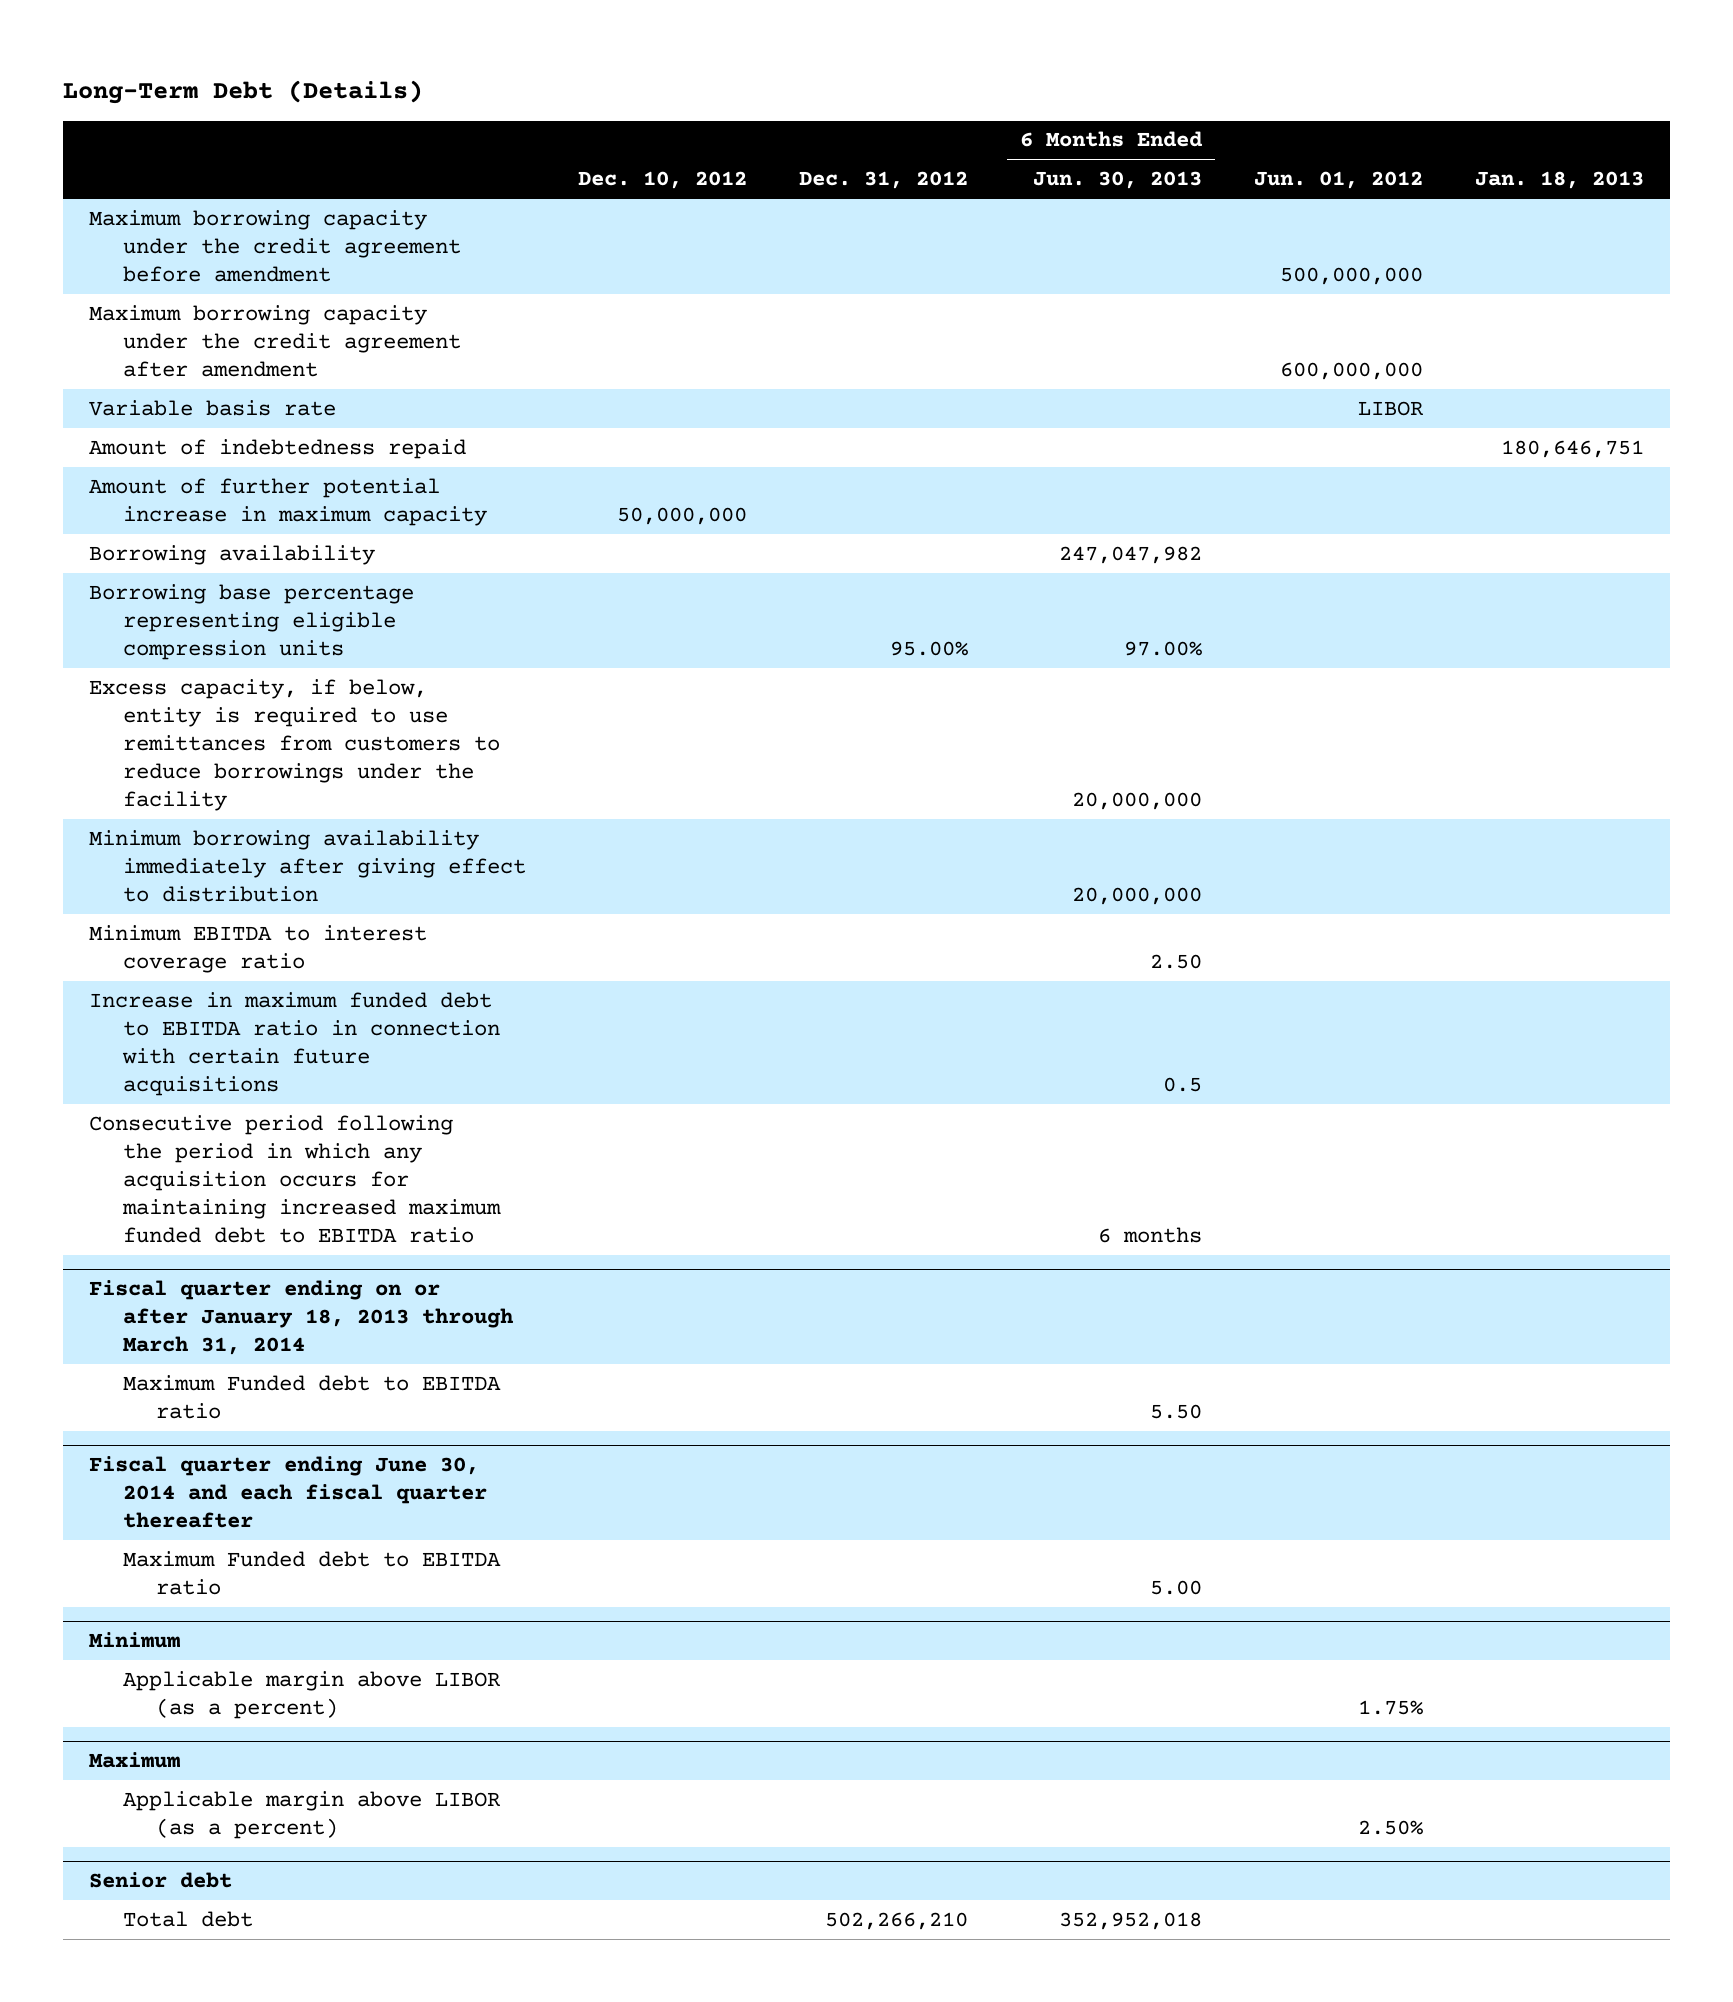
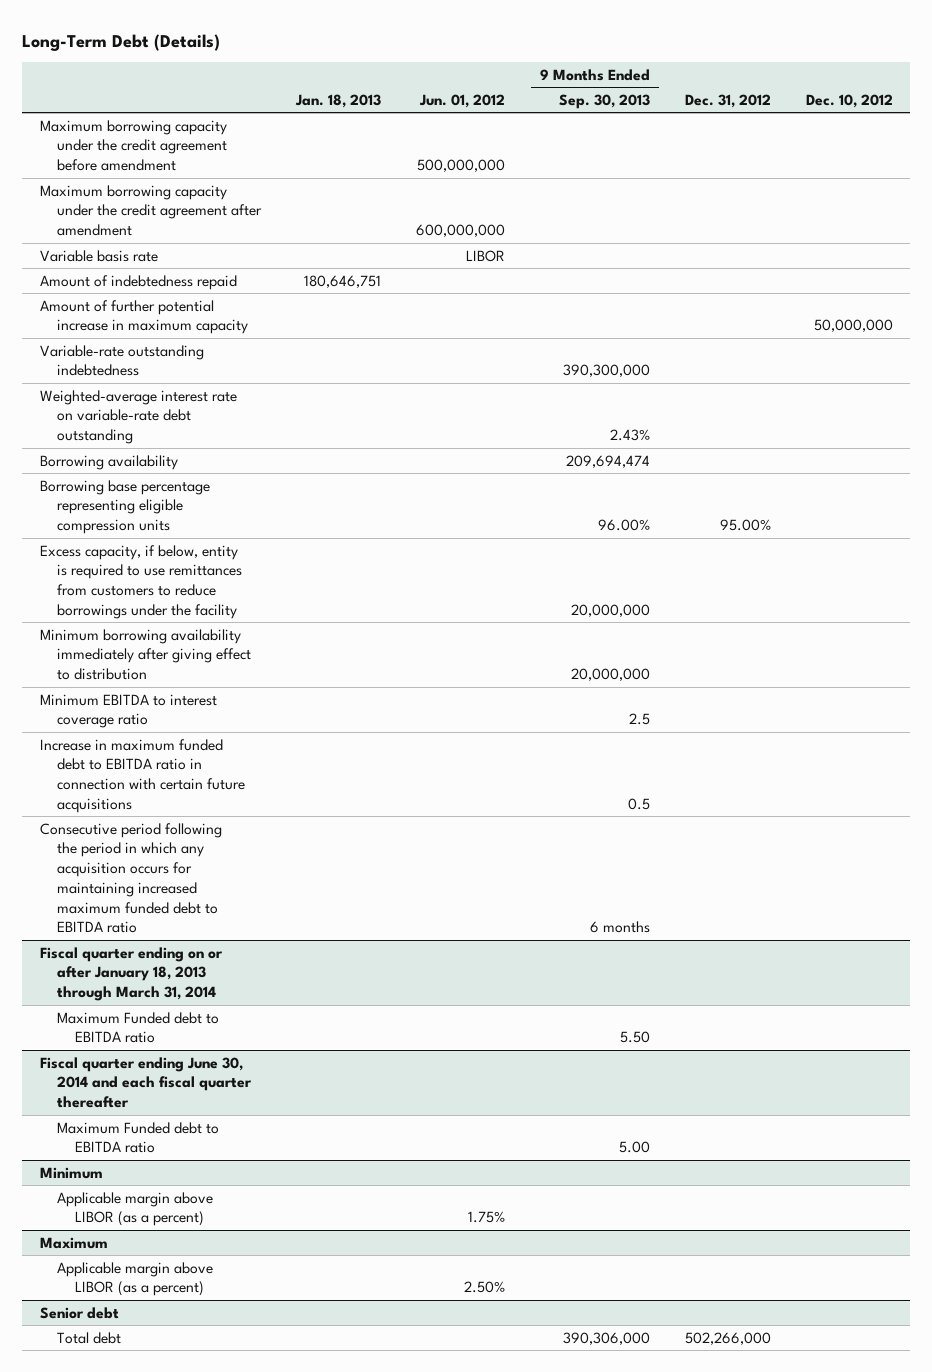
- | Dec. 10, 2012 | Dec. 31, 2012 | 6 Months Ended Jun. 30, 2013 | Jun. 01, 2012 | Jan. 18, 2013
+ | Jan. 18, 2013 | Jun. 01, 2012 | 9 Months Ended Sep. 30, 2013 | Dec. 31, 2012 | Dec. 10, 2012
+ Variable-rate outstanding indebtedness | | | 390,300,000 | |
+ Weighted-average interest rate on variable-rate debt outstanding | | | 2.43% | |
@ Senior debt
- Total debt | | 502,266,210 | 352,952,018 | |
+ Total debt | | | 390,306,000 | 502,266,000 |

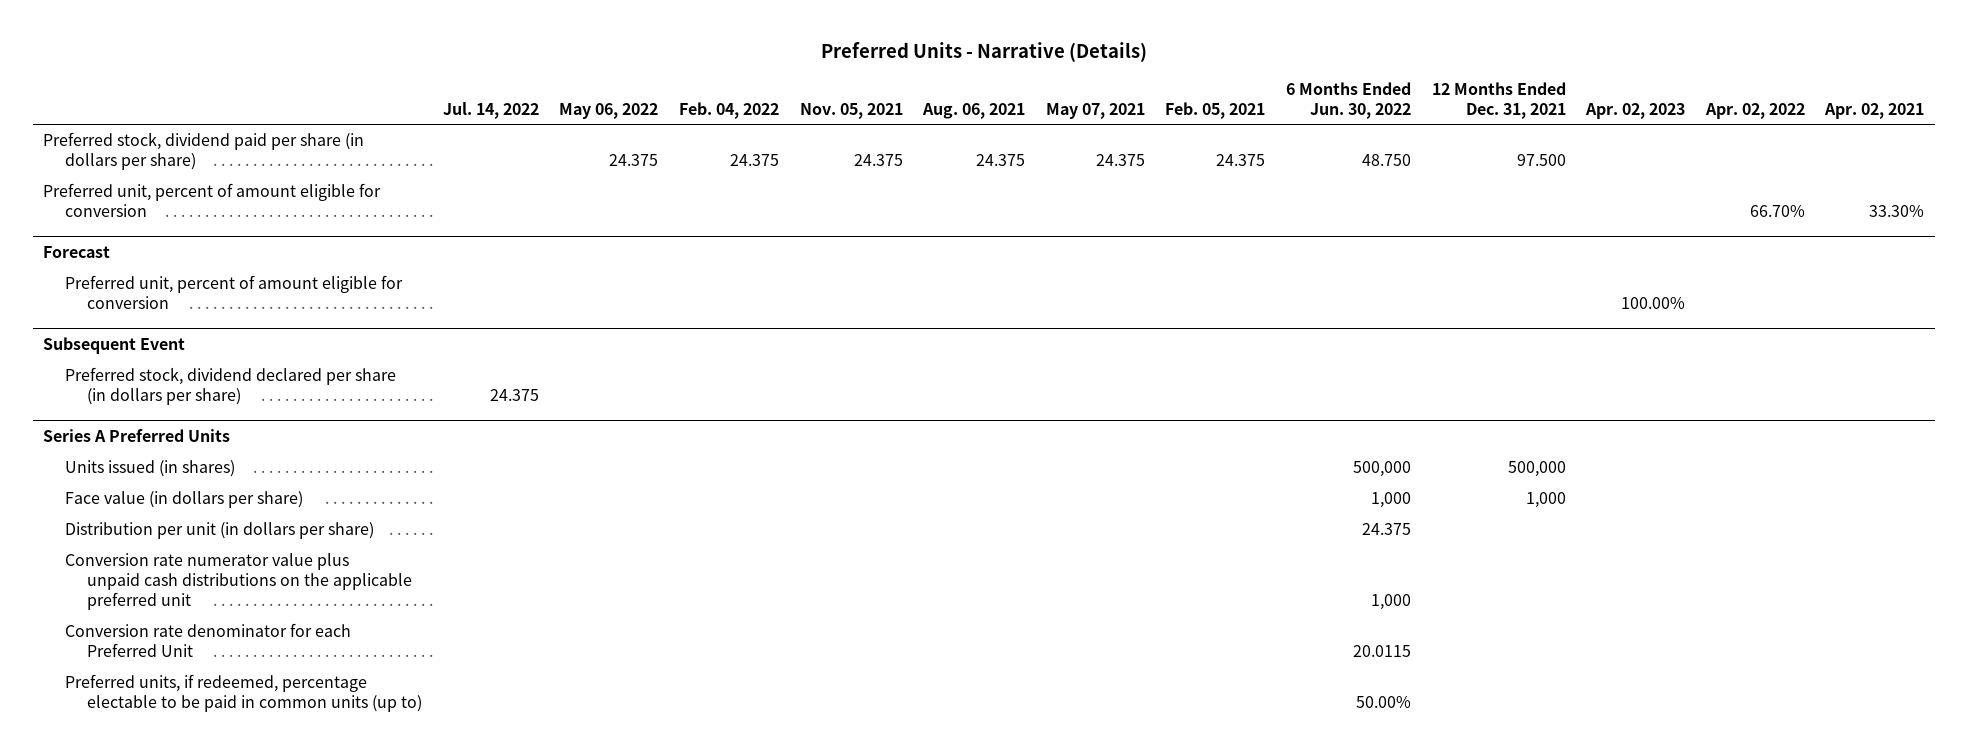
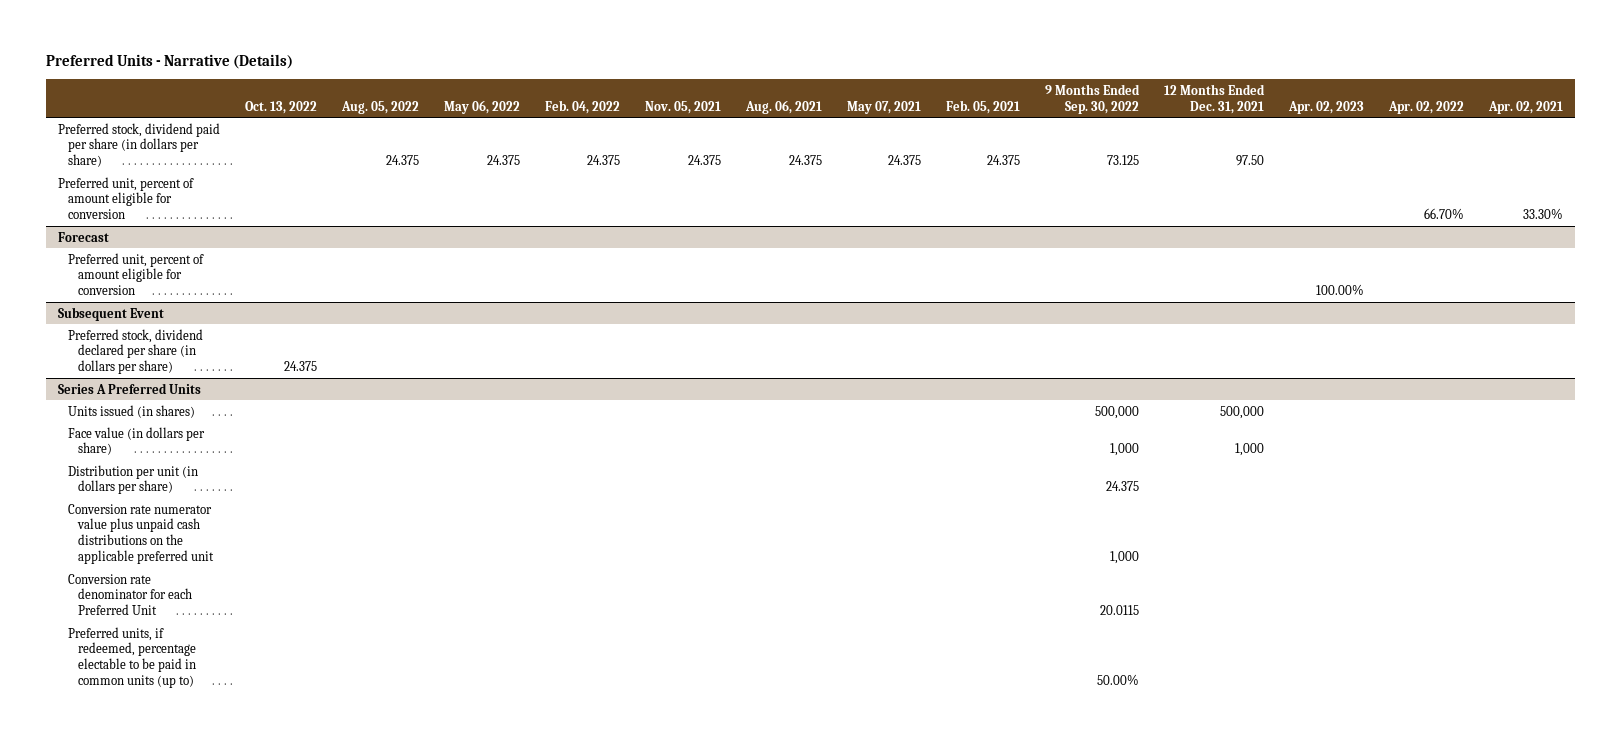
- | Jul. 14, 2022 | May 06, 2022 | Feb. 04, 2022 | Nov. 05, 2021 | Aug. 06, 2021 | May 07, 2021 | Feb. 05, 2021 | 6 Months Ended Jun. 30, 2022 | 12 Months Ended Dec. 31, 2021 | Apr. 02, 2023 | Apr. 02, 2022 | Apr. 02, 2021
+ | Oct. 13, 2022 | Aug. 05, 2022 | May 06, 2022 | Feb. 04, 2022 | Nov. 05, 2021 | Aug. 06, 2021 | May 07, 2021 | Feb. 05, 2021 | 9 Months Ended Sep. 30, 2022 | 12 Months Ended Dec. 31, 2021 | Apr. 02, 2023 | Apr. 02, 2022 | Apr. 02, 2021
- Preferred stock, dividend paid per share (in dollars per share) | | 24.375 | 24.375 | 24.375 | 24.375 | 24.375 | 24.375 | 48.750 | 97.500 | | |
+ Preferred stock, dividend paid per share (in dollars per share) | | 24.375 | 24.375 | 24.375 | 24.375 | 24.375 | 24.375 | 24.375 | 73.125 | 97.50 | | |

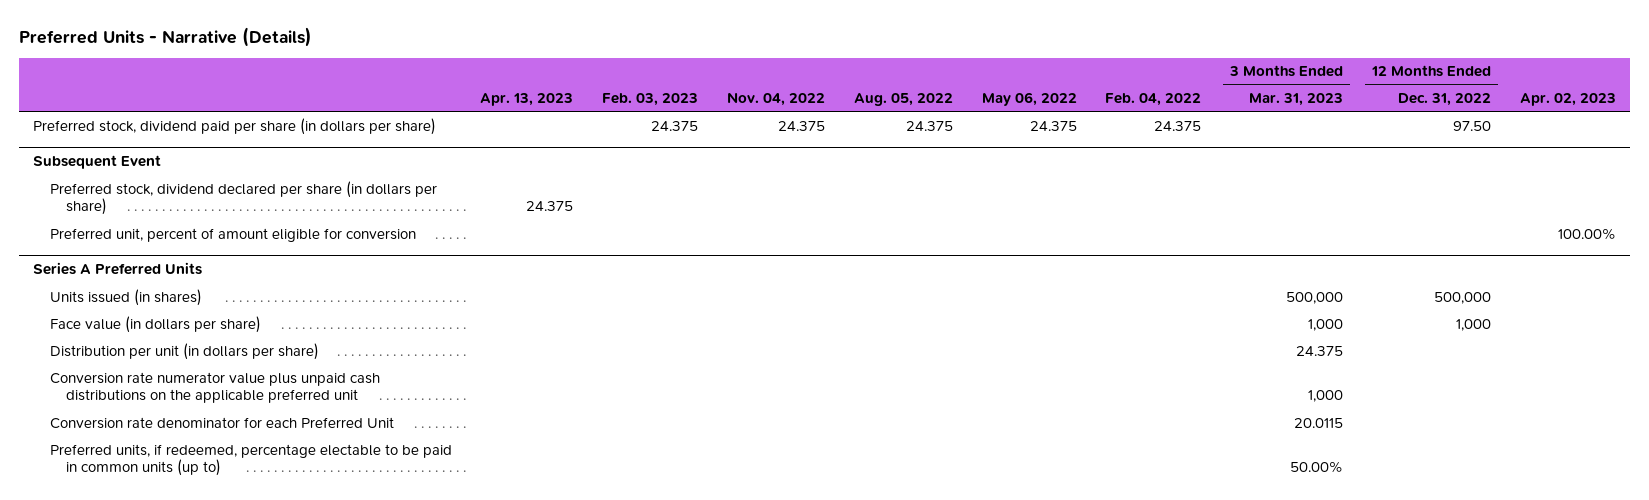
- | Oct. 13, 2022 | Aug. 05, 2022 | May 06, 2022 | Feb. 04, 2022 | Nov. 05, 2021 | Aug. 06, 2021 | May 07, 2021 | Feb. 05, 2021 | 9 Months Ended Sep. 30, 2022 | 12 Months Ended Dec. 31, 2021 | Apr. 02, 2023 | Apr. 02, 2022 | Apr. 02, 2021
+ | Apr. 13, 2023 | Feb. 03, 2023 | Nov. 04, 2022 | Aug. 05, 2022 | May 06, 2022 | Feb. 04, 2022 | 3 Months Ended Mar. 31, 2023 | 12 Months Ended Dec. 31, 2022 | Apr. 02, 2023
- Preferred unit, percent of amount eligible for conversion | | | | | | | | | | | | 66.70% | 33.30%
- Forecast
- Preferred unit, percent of amount eligible for conversion | | | | | | | | | | | 100.00% | |
@ Subsequent Event
+ Preferred unit, percent of amount eligible for conversion | | | | | | | | | 100.00%

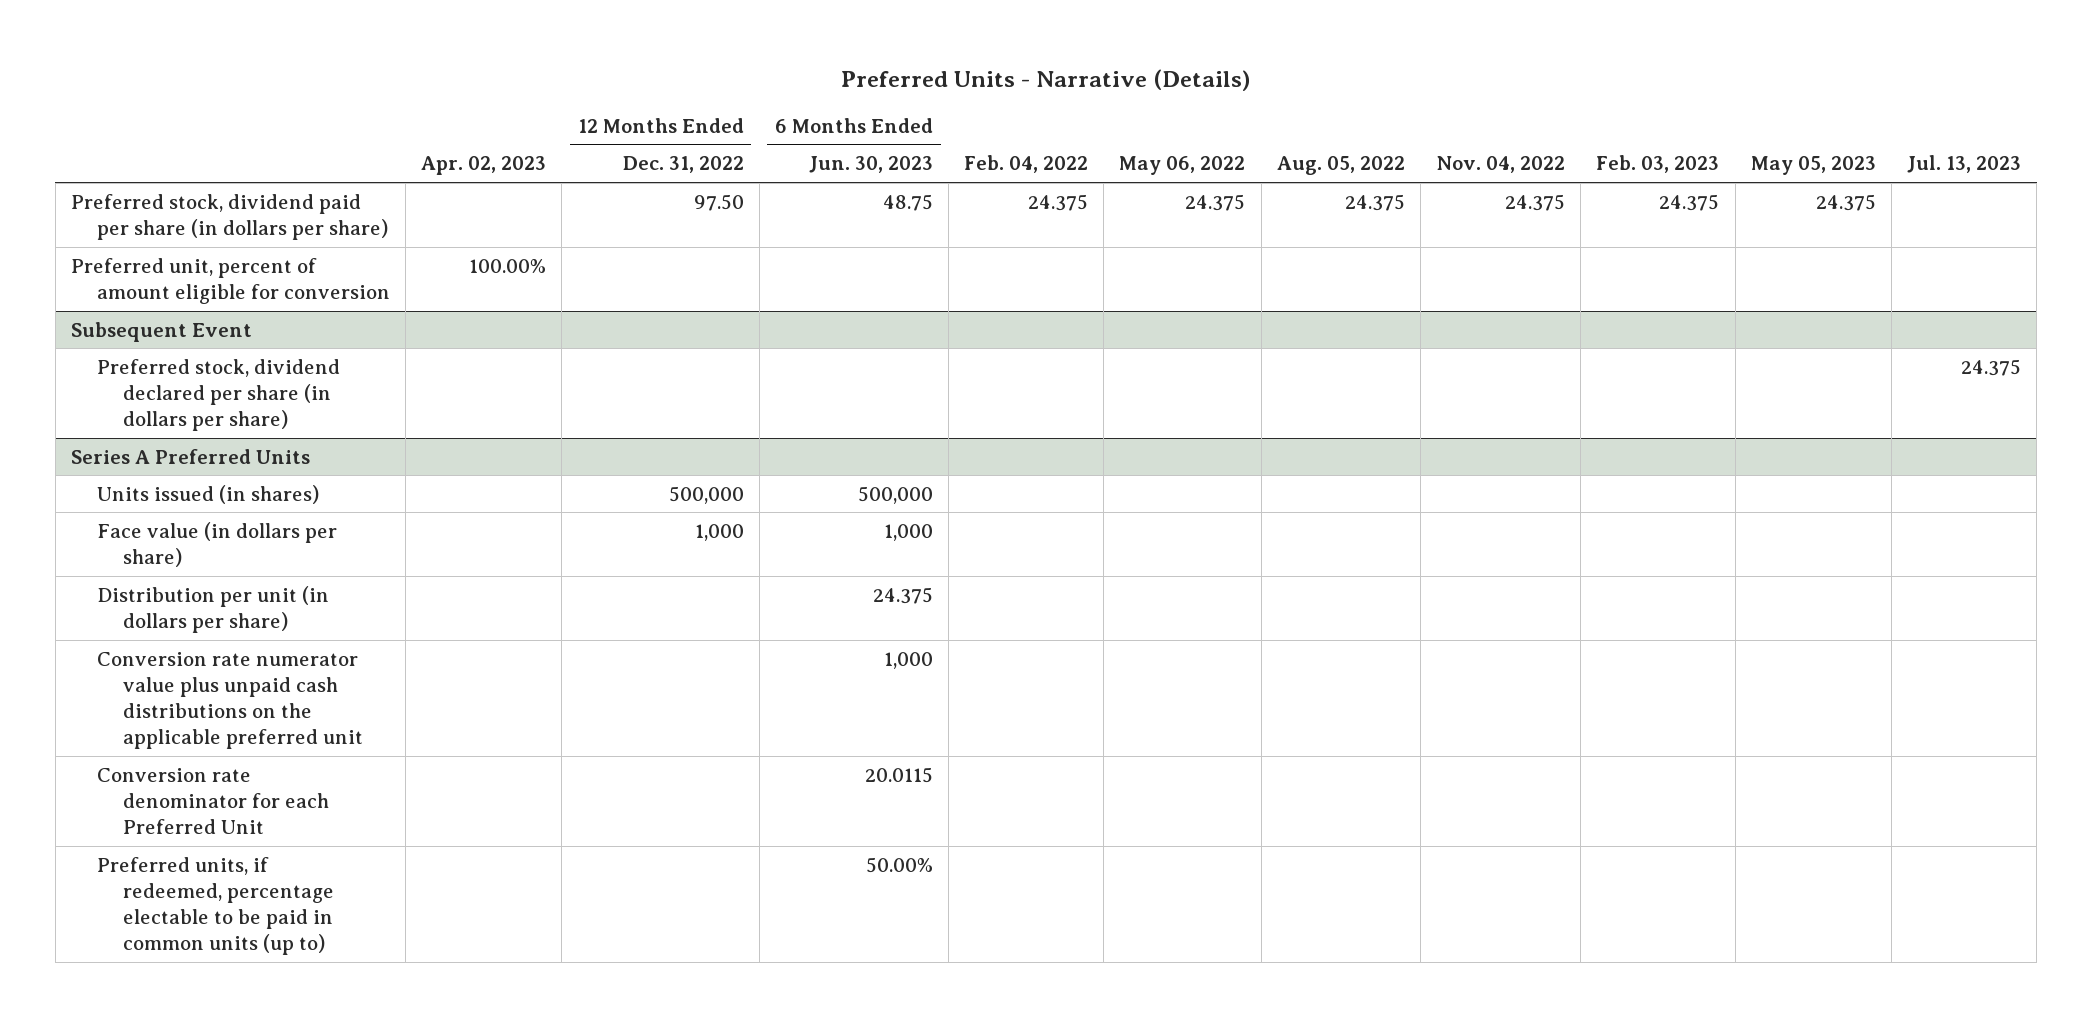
- | Apr. 13, 2023 | Feb. 03, 2023 | Nov. 04, 2022 | Aug. 05, 2022 | May 06, 2022 | Feb. 04, 2022 | 3 Months Ended Mar. 31, 2023 | 12 Months Ended Dec. 31, 2022 | Apr. 02, 2023
+ | Apr. 02, 2023 | 12 Months Ended Dec. 31, 2022 | 6 Months Ended Jun. 30, 2023 | Feb. 04, 2022 | May 06, 2022 | Aug. 05, 2022 | Nov. 04, 2022 | Feb. 03, 2023 | May 05, 2023 | Jul. 13, 2023
+ Preferred unit, percent of amount eligible for conversion | 100.00% | | | | | | | | |
@ Subsequent Event
- Preferred unit, percent of amount eligible for conversion | | | | | | | | | 100.00%

